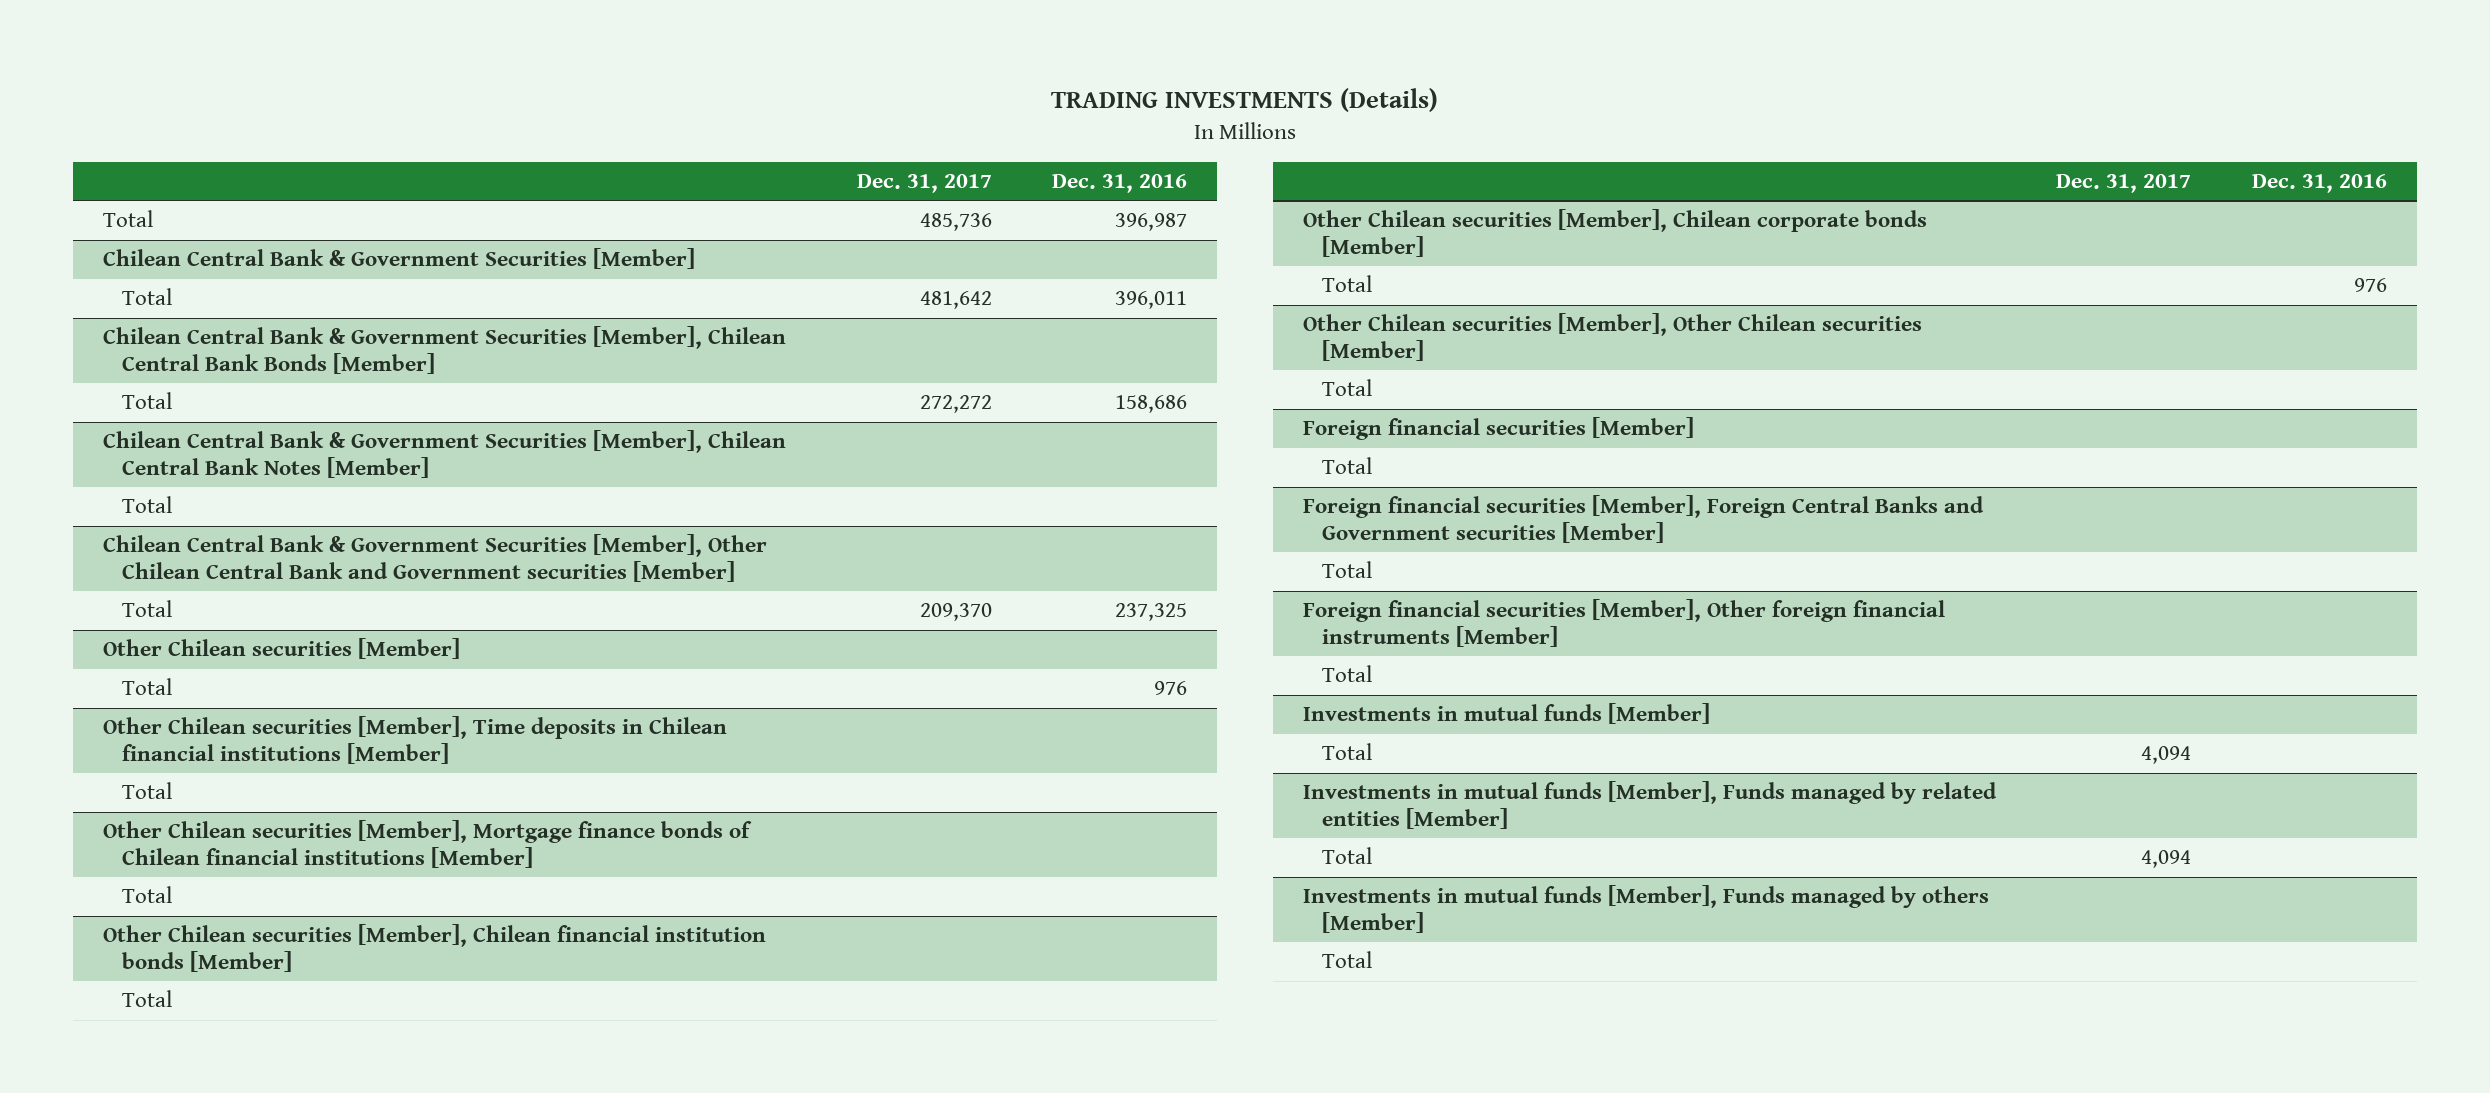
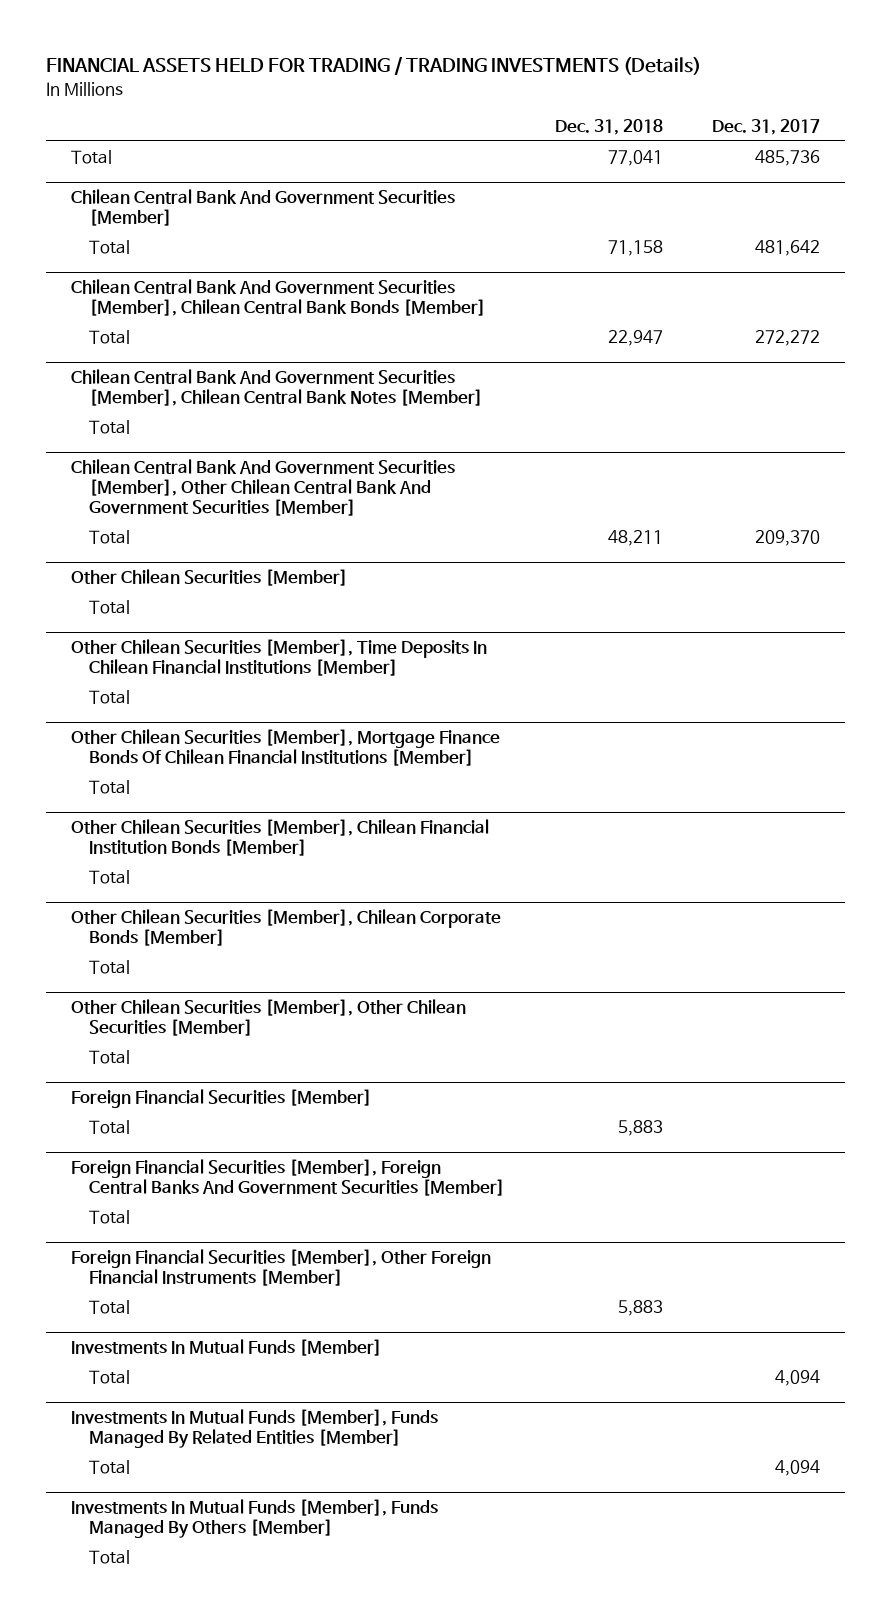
- TRADING INVESTMENTS (Details)
+ FINANCIAL ASSETS HELD FOR TRADING / TRADING INVESTMENTS (Details)
- | Dec. 31, 2017 | Dec. 31, 2016
+ | Dec. 31, 2018 | Dec. 31, 2017
- Chilean Central Bank & Government Securities [Member]
+ Chilean Central Bank And Government Securities [Member]
- Chilean Central Bank & Government Securities [Member], Chilean Central Bank Bonds [Member]
+ Chilean Central Bank And Government Securities [Member], Chilean Central Bank Bonds [Member]
- Chilean Central Bank & Government Securities [Member], Chilean Central Bank Notes [Member]
+ Chilean Central Bank And Government Securities [Member], Chilean Central Bank Notes [Member]
- Chilean Central Bank & Government Securities [Member], Other Chilean Central Bank and Government securities [Member]
+ Chilean Central Bank And Government Securities [Member], Other Chilean Central Bank And Government Securities [Member]
- Other Chilean securities [Member]
+ Other Chilean Securities [Member]
- Other Chilean securities [Member], Time deposits in Chilean financial institutions [Member]
+ Other Chilean Securities [Member], Time Deposits In Chilean Financial Institutions [Member]
- Other Chilean securities [Member], Mortgage finance bonds of Chilean financial institutions [Member]
+ Other Chilean Securities [Member], Mortgage Finance Bonds Of Chilean Financial Institutions [Member]
- Other Chilean securities [Member], Chilean financial institution bonds [Member]
+ Other Chilean Securities [Member], Chilean Financial Institution Bonds [Member]
- Other Chilean securities [Member], Chilean corporate bonds [Member]
+ Other Chilean Securities [Member], Chilean Corporate Bonds [Member]
- Other Chilean securities [Member], Other Chilean securities [Member]
+ Other Chilean Securities [Member], Other Chilean Securities [Member]
- Foreign financial securities [Member]
+ Foreign Financial Securities [Member]
- Foreign financial securities [Member], Foreign Central Banks and Government securities [Member]
+ Foreign Financial Securities [Member], Foreign Central Banks And Government Securities [Member]
- Foreign financial securities [Member], Other foreign financial instruments [Member]
+ Foreign Financial Securities [Member], Other Foreign Financial Instruments [Member]
- Investments in mutual funds [Member]
+ Investments In Mutual Funds [Member]
- Investments in mutual funds [Member], Funds managed by related entities [Member]
+ Investments In Mutual Funds [Member], Funds Managed By Related Entities [Member]
- Investments in mutual funds [Member], Funds managed by others [Member]
+ Investments In Mutual Funds [Member], Funds Managed By Others [Member]

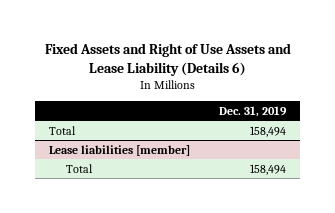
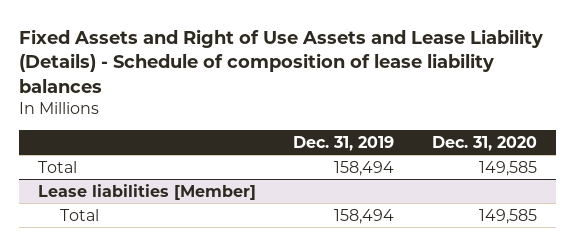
- Fixed Assets and Right of Use Assets and Lease Liability (Details 6)
+ Fixed Assets and Right of Use Assets and Lease Liability (Details) - Schedule of composition of lease liability balances
- | Dec. 31, 2019
+ | Dec. 31, 2019 | Dec. 31, 2020
- Lease liabilities [member]
+ Lease liabilities [Member]

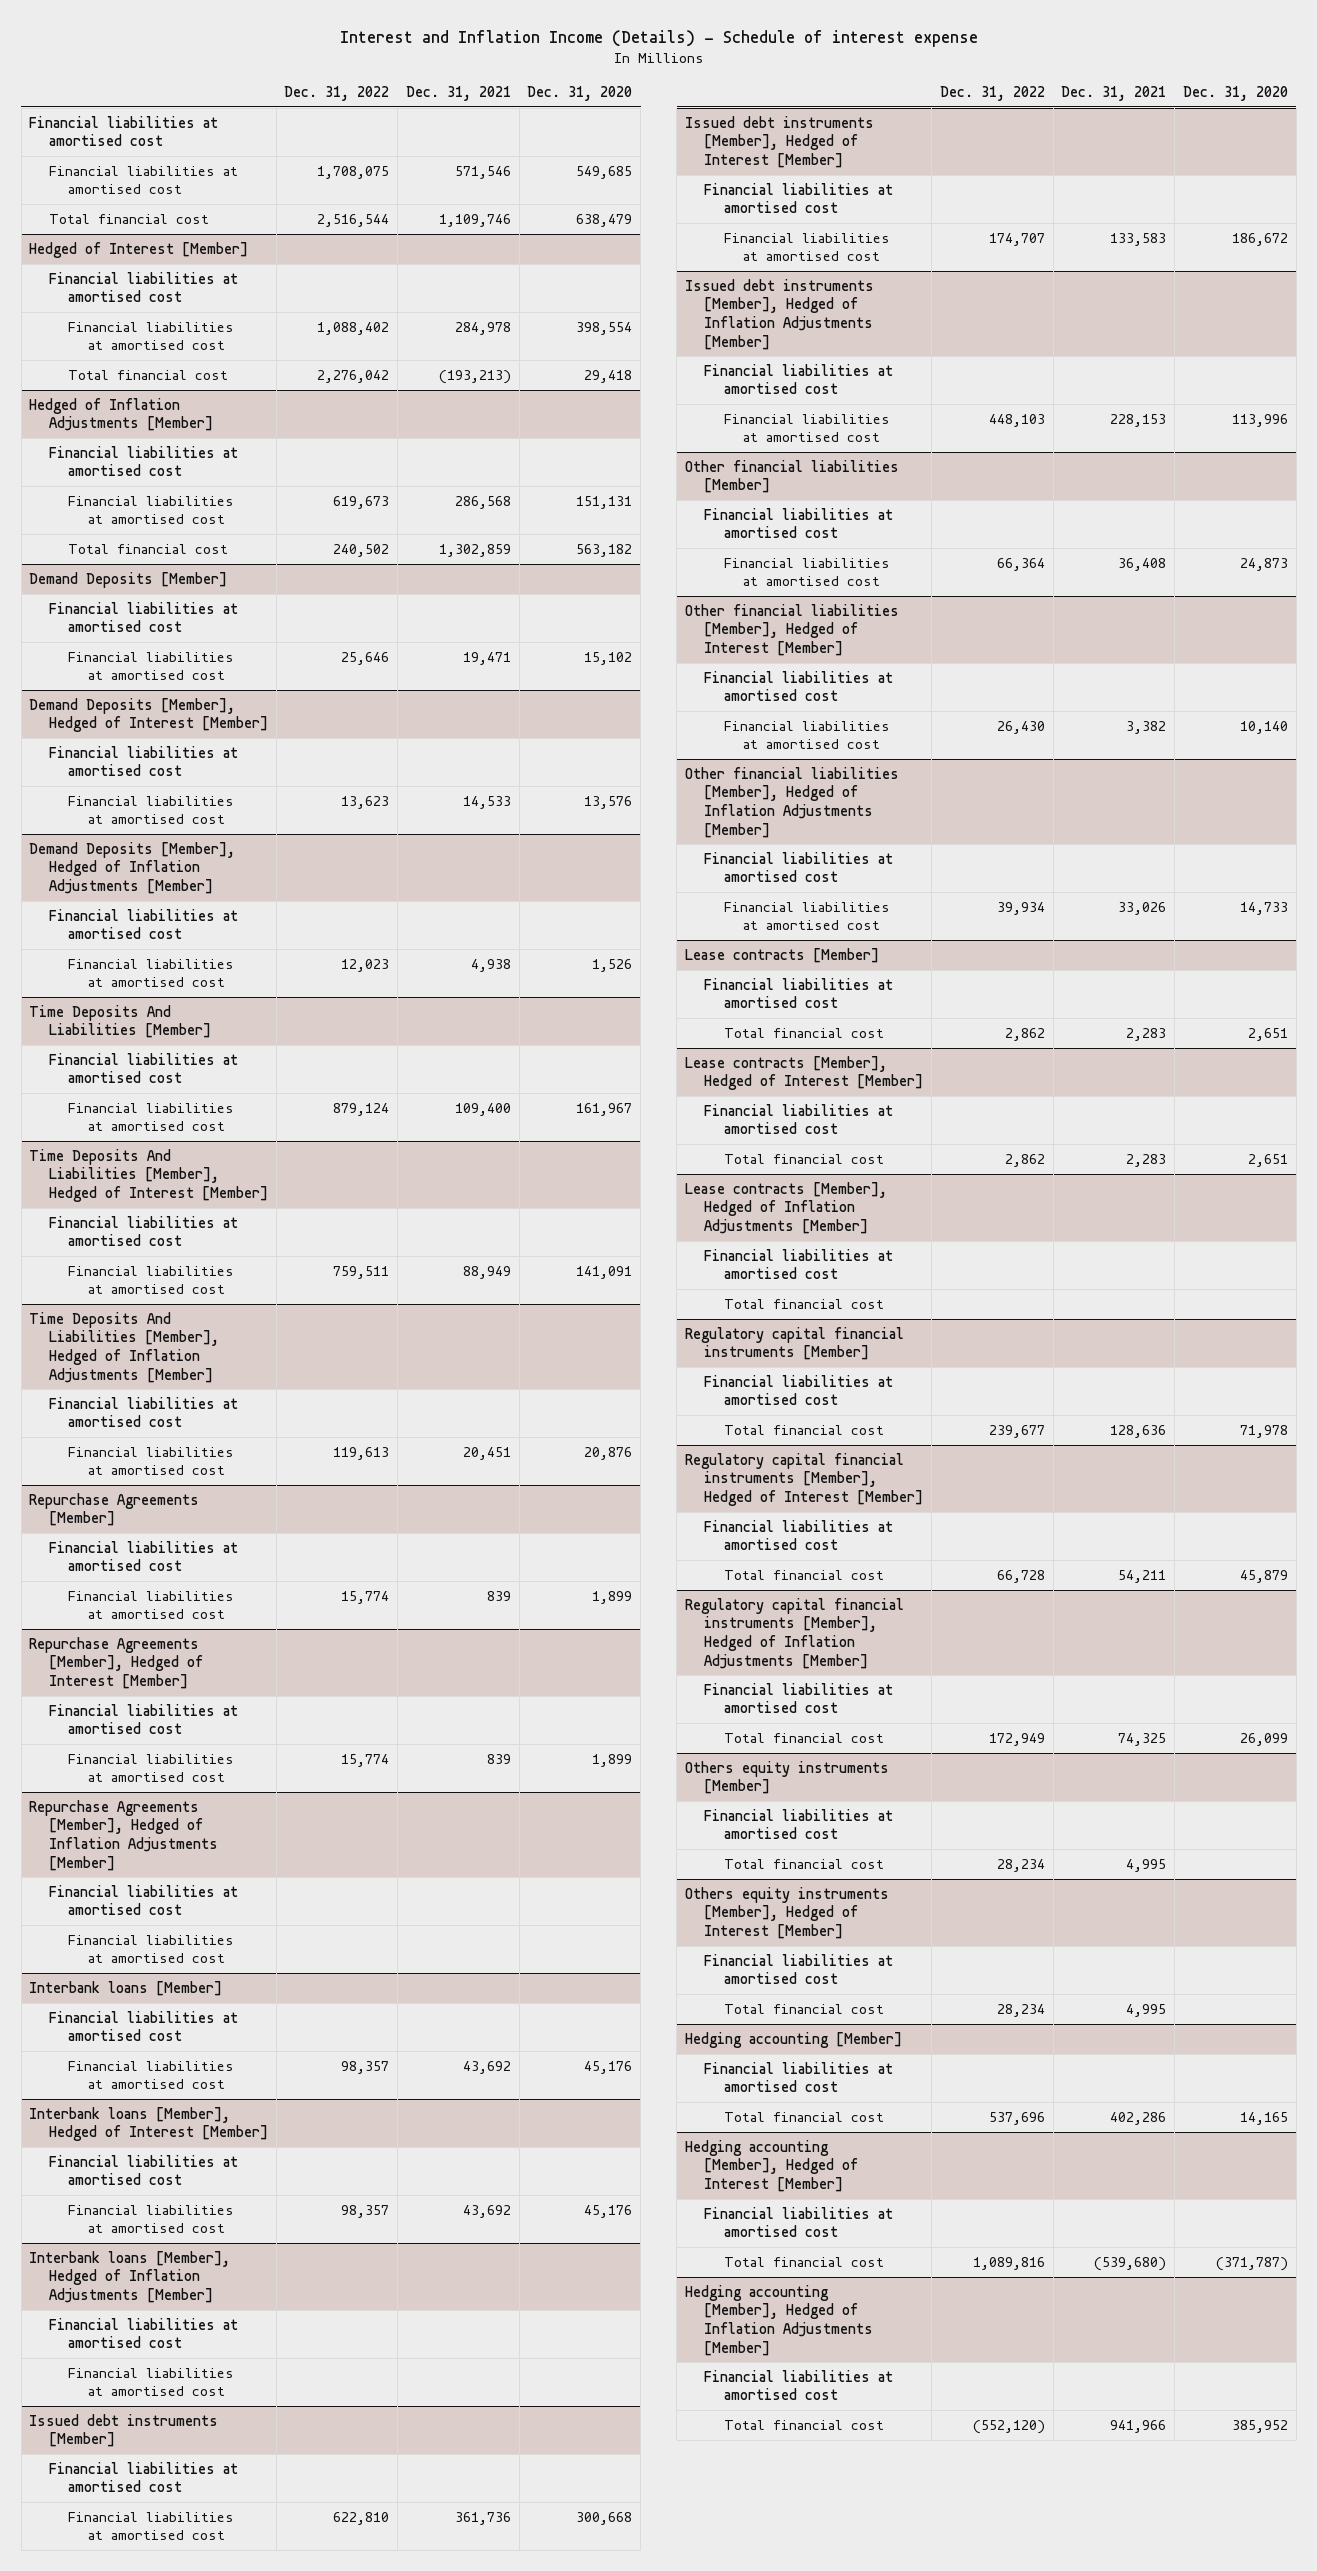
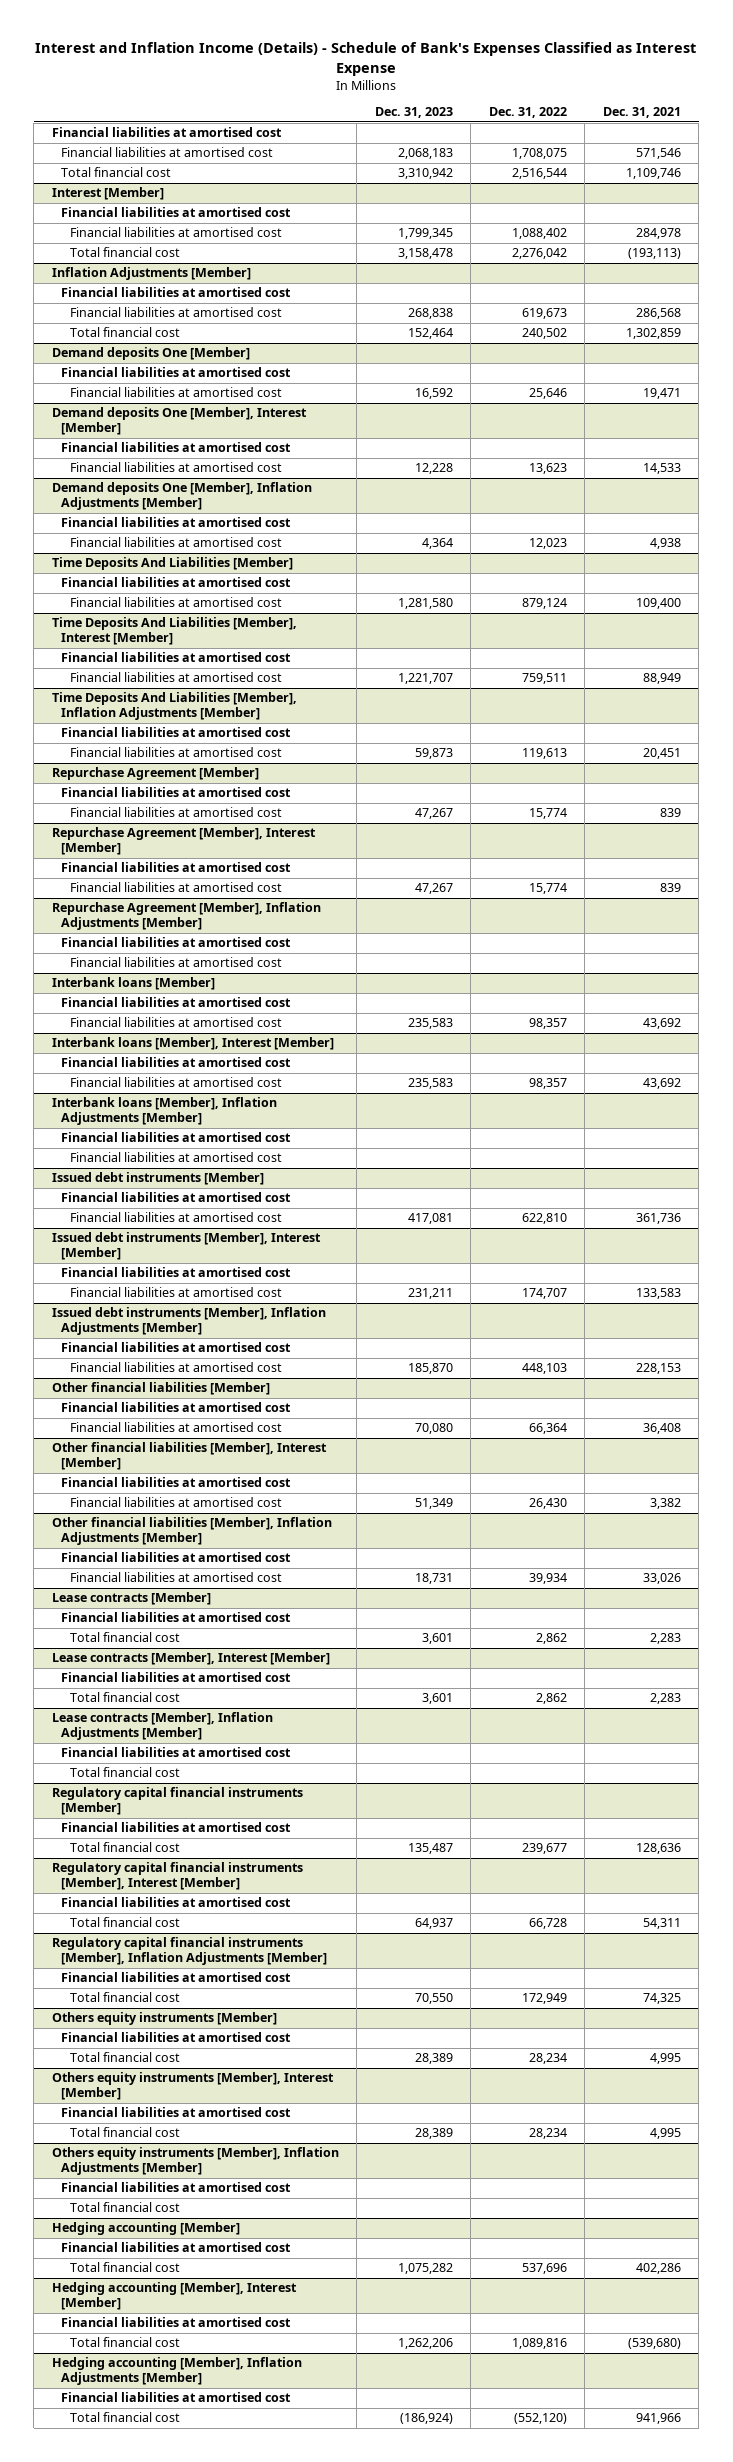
- Interest and Inflation Income (Details) - Schedule of interest expense
+ Interest and Inflation Income (Details) - Schedule of Bank's Expenses Classified as Interest Expense
- | Dec. 31, 2022 | Dec. 31, 2021 | Dec. 31, 2020
+ | Dec. 31, 2023 | Dec. 31, 2022 | Dec. 31, 2021
- Hedged of Interest [Member]
+ Interest [Member]
- Total financial cost | 2,276,042 | (193,213) | 29,418
- Hedged of Inflation Adjustments [Member]
+ Total financial cost | 3,158,478 | 2,276,042 | (193,113)
+ Inflation Adjustments [Member]
- Demand Deposits [Member]
+ Demand deposits One [Member]
- Demand Deposits [Member], Hedged of Interest [Member]
+ Demand deposits One [Member], Interest [Member]
- Demand Deposits [Member], Hedged of Inflation Adjustments [Member]
+ Demand deposits One [Member], Inflation Adjustments [Member]
- Time Deposits And Liabilities [Member], Hedged of Interest [Member]
+ Time Deposits And Liabilities [Member], Interest [Member]
- Time Deposits And Liabilities [Member], Hedged of Inflation Adjustments [Member]
+ Time Deposits And Liabilities [Member], Inflation Adjustments [Member]
- Repurchase Agreements [Member]
+ Repurchase Agreement [Member]
- Repurchase Agreements [Member], Hedged of Interest [Member]
+ Repurchase Agreement [Member], Interest [Member]
- Repurchase Agreements [Member], Hedged of Inflation Adjustments [Member]
+ Repurchase Agreement [Member], Inflation Adjustments [Member]
- Interbank loans [Member], Hedged of Interest [Member]
+ Interbank loans [Member], Interest [Member]
- Interbank loans [Member], Hedged of Inflation Adjustments [Member]
+ Interbank loans [Member], Inflation Adjustments [Member]
- Issued debt instruments [Member], Hedged of Interest [Member]
+ Issued debt instruments [Member], Interest [Member]
- Issued debt instruments [Member], Hedged of Inflation Adjustments [Member]
+ Issued debt instruments [Member], Inflation Adjustments [Member]
- Other financial liabilities [Member], Hedged of Interest [Member]
+ Other financial liabilities [Member], Interest [Member]
- Other financial liabilities [Member], Hedged of Inflation Adjustments [Member]
+ Other financial liabilities [Member], Inflation Adjustments [Member]
- Lease contracts [Member], Hedged of Interest [Member]
+ Lease contracts [Member], Interest [Member]
- Lease contracts [Member], Hedged of Inflation Adjustments [Member]
+ Lease contracts [Member], Inflation Adjustments [Member]
- Regulatory capital financial instruments [Member], Hedged of Interest [Member]
+ Regulatory capital financial instruments [Member], Interest [Member]
- Total financial cost | 66,728 | 54,211 | 45,879
- Regulatory capital financial instruments [Member], Hedged of Inflation Adjustments [Member]
+ Total financial cost | 64,937 | 66,728 | 54,311
+ Regulatory capital financial instruments [Member], Inflation Adjustments [Member]
- Others equity instruments [Member], Hedged of Interest [Member]
+ Others equity instruments [Member], Interest [Member]
+ Others equity instruments [Member], Inflation Adjustments [Member]
+ Financial liabilities at amortised cost
+ Total financial cost
- Hedging accounting [Member], Hedged of Interest [Member]
+ Hedging accounting [Member], Interest [Member]
- Hedging accounting [Member], Hedged of Inflation Adjustments [Member]
+ Hedging accounting [Member], Inflation Adjustments [Member]

